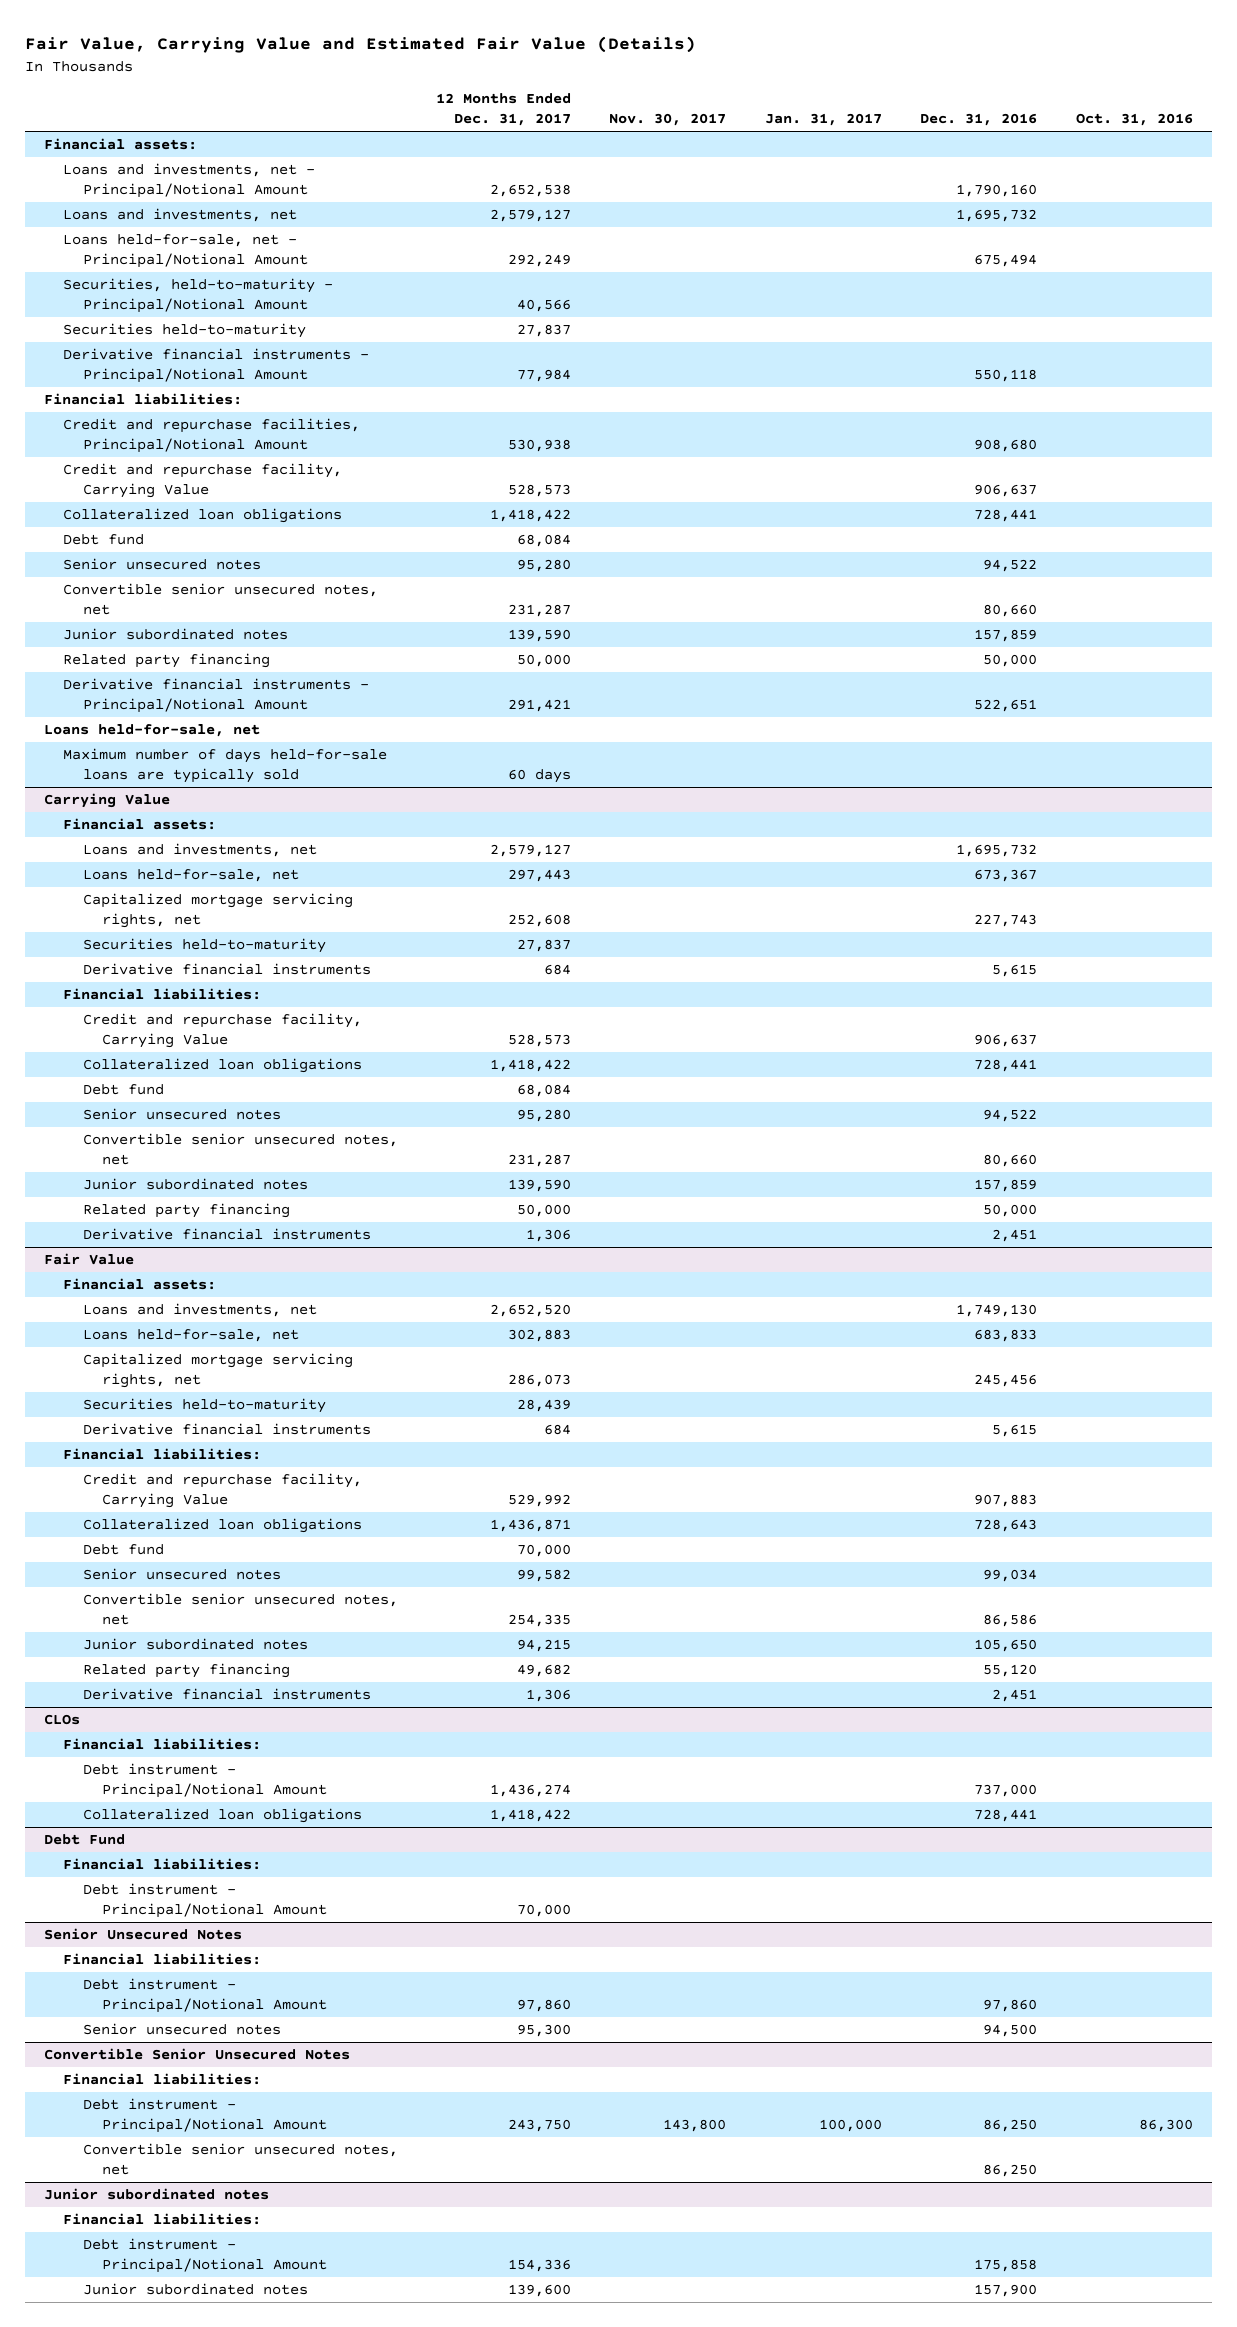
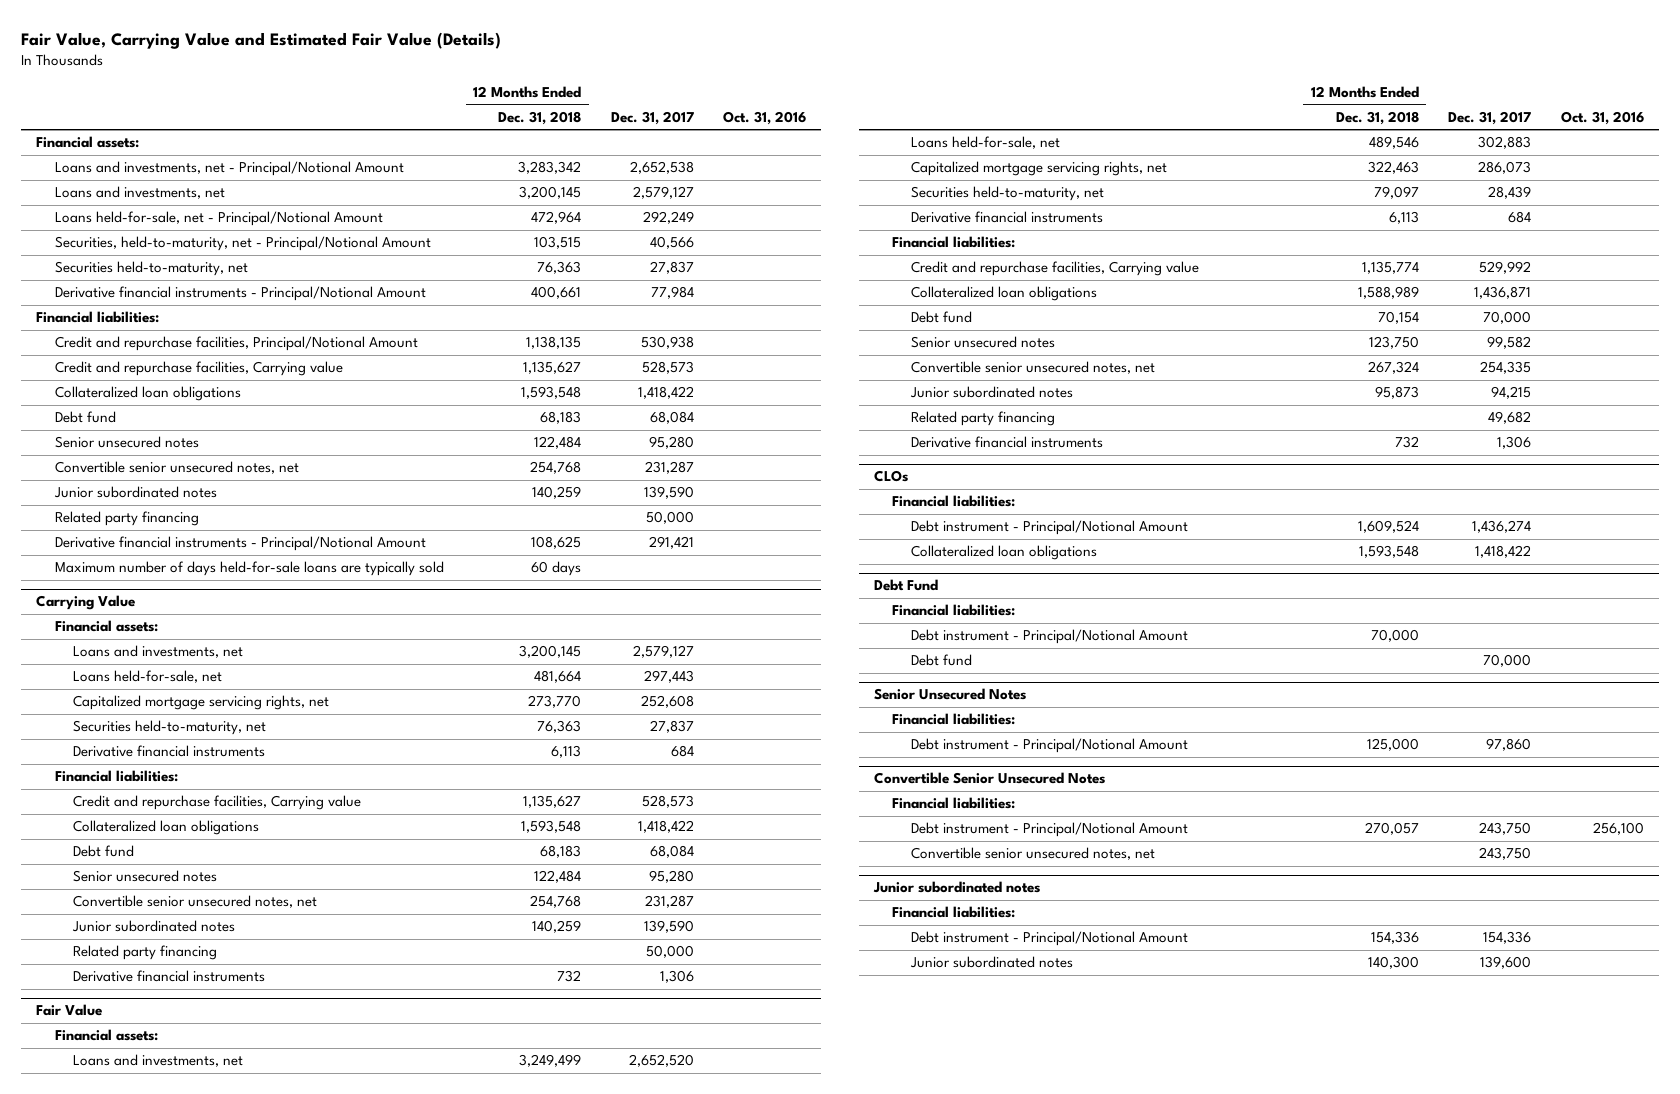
- | 12 Months Ended Dec. 31, 2017 | Nov. 30, 2017 | Jan. 31, 2017 | Dec. 31, 2016 | Oct. 31, 2016
+ | 12 Months Ended Dec. 31, 2018 | Dec. 31, 2017 | Oct. 31, 2016
- Securities, held-to-maturity - Principal/Notional Amount | 40,566 | | | |
- Securities held-to-maturity | 27,837 | | | |
+ Securities, held-to-maturity, net - Principal/Notional Amount | 103,515 | 40,566 |
+ Securities held-to-maturity, net | 76,363 | 27,837 |
- Credit and repurchase facility, Carrying Value | 528,573 | | | 906,637 |
+ Credit and repurchase facilities, Carrying value | 1,135,627 | 528,573 |
- Loans held-for-sale, net
@ Carrying Value
- Securities held-to-maturity | 27,837 | | | |
+ Securities held-to-maturity, net | 76,363 | 27,837 |
- Credit and repurchase facility, Carrying Value | 528,573 | | | 906,637 |
+ Credit and repurchase facilities, Carrying value | 1,135,627 | 528,573 |
@ Fair Value
- Securities held-to-maturity | 28,439 | | | |
+ Securities held-to-maturity, net | 79,097 | 28,439 |
- Credit and repurchase facility, Carrying Value | 529,992 | | | 907,883 |
+ Credit and repurchase facilities, Carrying value | 1,135,774 | 529,992 |
@ Debt Fund
+ Debt fund | | 70,000 |
@ Senior Unsecured Notes
- Senior unsecured notes | 95,300 | | | 94,500 |
@ Convertible Senior Unsecured Notes
- Debt instrument - Principal/Notional Amount | 243,750 | 143,800 | 100,000 | 86,250 | 86,300
+ Debt instrument - Principal/Notional Amount | 270,057 | 243,750 | 256,100

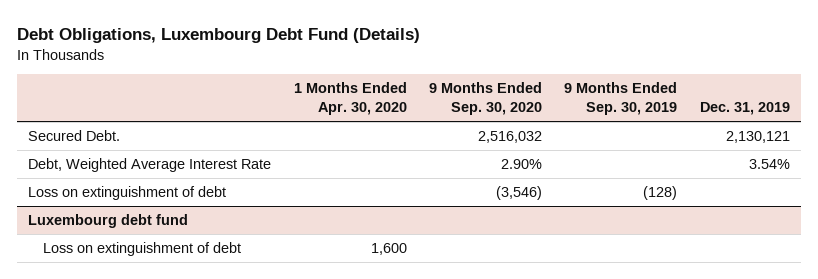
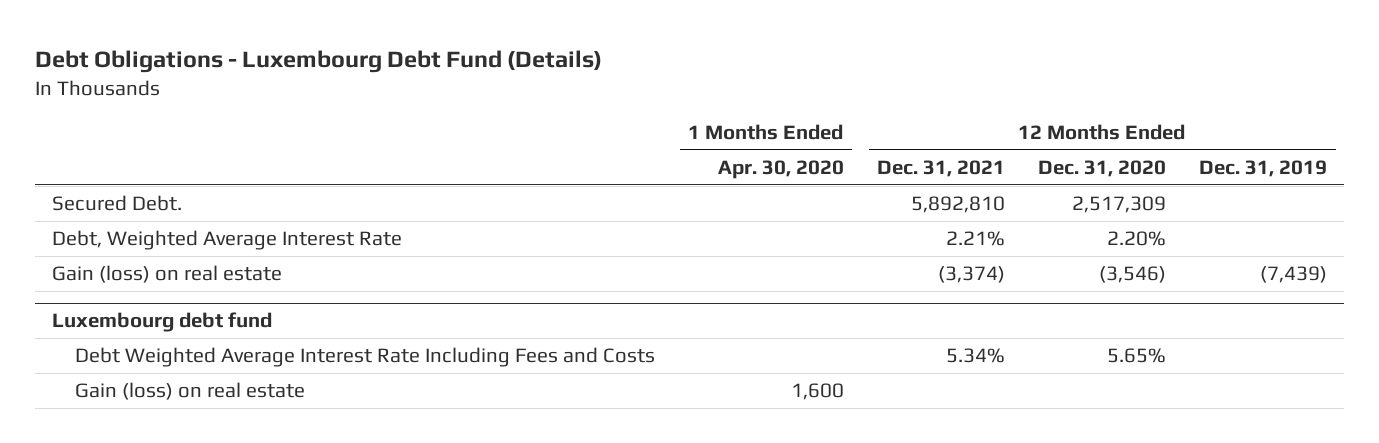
- Debt Obligations, Luxembourg Debt Fund (Details)
+ Debt Obligations - Luxembourg Debt Fund (Details)
- | 1 Months Ended Apr. 30, 2020 | 9 Months Ended Sep. 30, 2020 | 9 Months Ended Sep. 30, 2019 | Dec. 31, 2019
+ | 1 Months Ended Apr. 30, 2020 | 12 Months Ended Dec. 31, 2021 | 12 Months Ended Dec. 31, 2020 | 12 Months Ended Dec. 31, 2019
- Loss on extinguishment of debt | | (3,546) | (128) |
+ Gain (loss) on real estate | | (3,374) | (3,546) | (7,439)
@ Luxembourg debt fund
- Loss on extinguishment of debt | 1,600 | | |
+ Debt Weighted Average Interest Rate Including Fees and Costs | | 5.34% | 5.65% |
+ Gain (loss) on real estate | 1,600 | | |

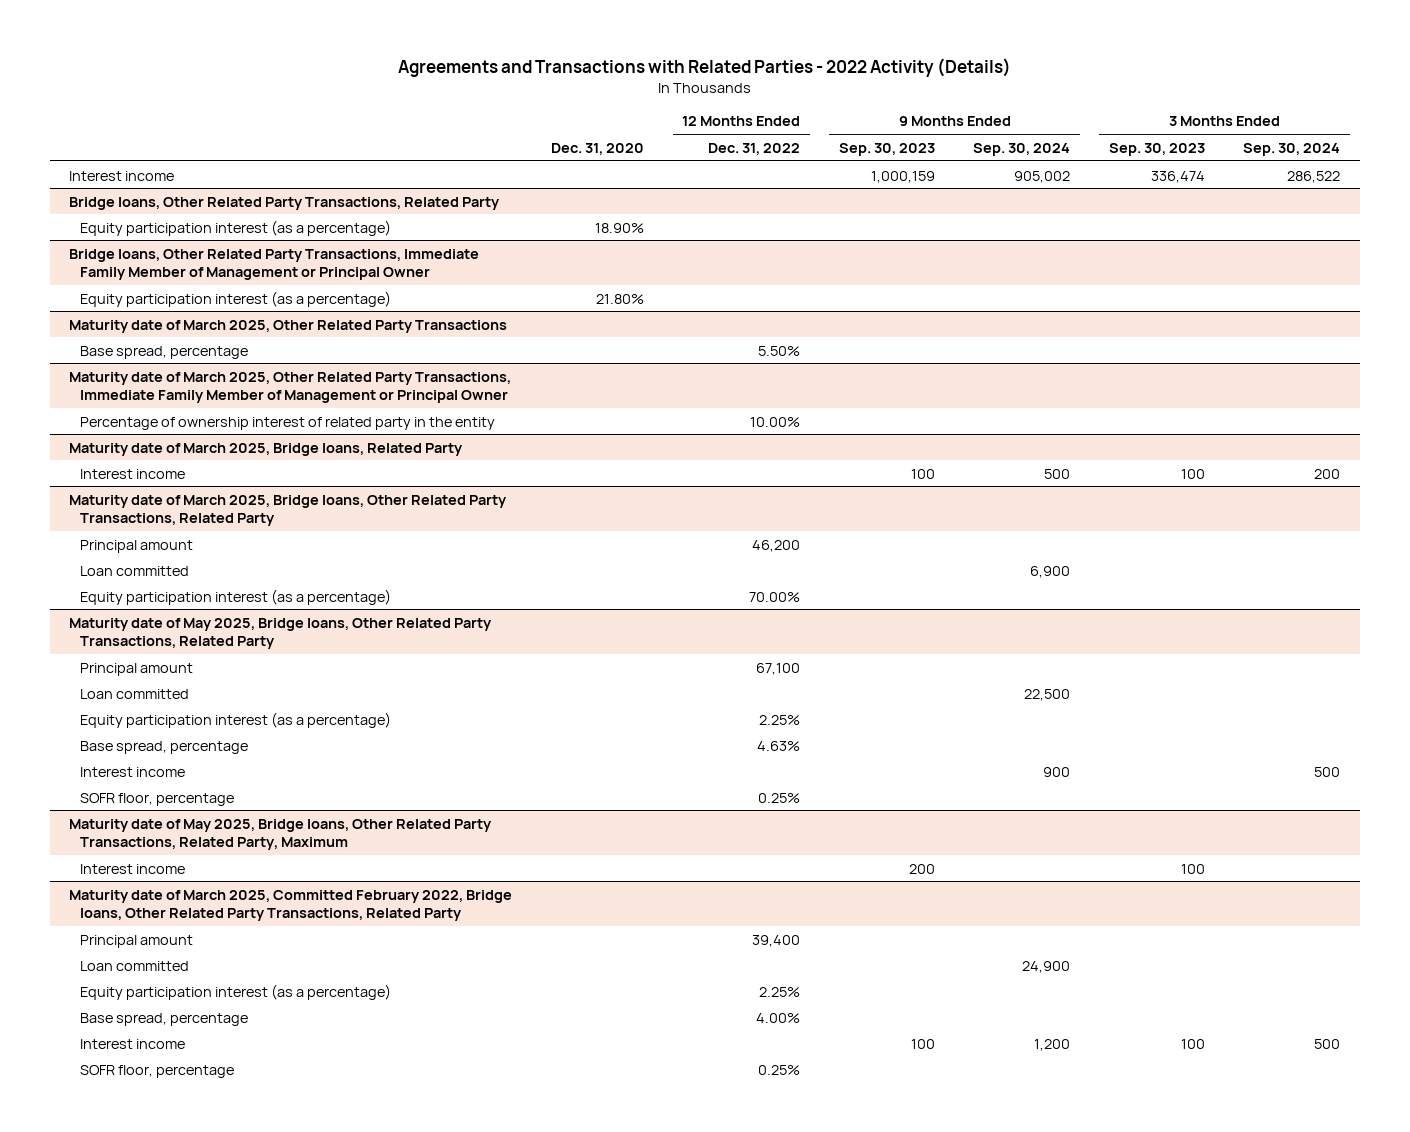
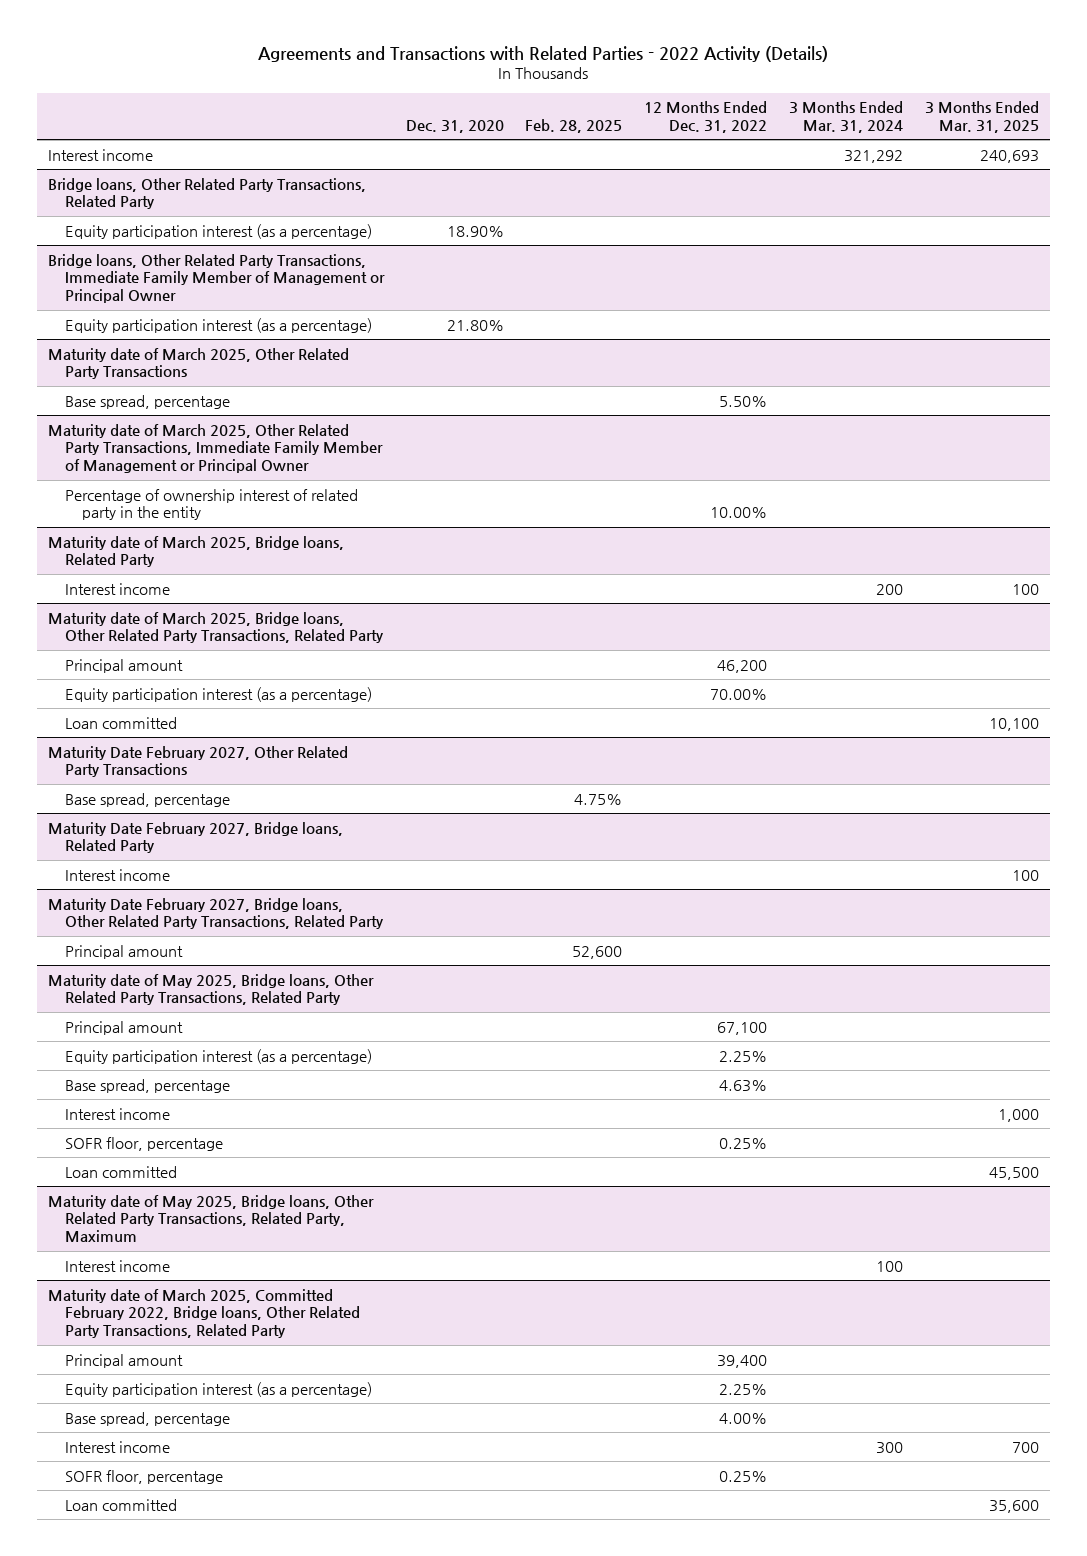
- | Dec. 31, 2020 | 12 Months Ended Dec. 31, 2022 | 9 Months Ended Sep. 30, 2023 | 9 Months Ended Sep. 30, 2024 | 3 Months Ended Sep. 30, 2023 | 3 Months Ended Sep. 30, 2024
+ | Dec. 31, 2020 | Feb. 28, 2025 | 12 Months Ended Dec. 31, 2022 | 3 Months Ended Mar. 31, 2024 | 3 Months Ended Mar. 31, 2025
@ Maturity date of March 2025, Bridge loans, Other Related Party Transactions, Related Party
moved down: Loan committed | | | | | 10,100
+ Maturity Date February 2027, Other Related Party Transactions
+ Base spread, percentage | | 4.75% | | |
+ Maturity Date February 2027, Bridge loans, Related Party
+ Interest income | | | | | 100
+ Maturity Date February 2027, Bridge loans, Other Related Party Transactions, Related Party
+ Principal amount | | 52,600 | | |
@ Maturity date of May 2025, Bridge loans, Other Related Party Transactions, Related Party
moved down: Loan committed | | | | | 45,500
@ Maturity date of March 2025, Committed February 2022, Bridge loans, Other Related Party Transactions, Related Party
moved down: Loan committed | | | | | 35,600

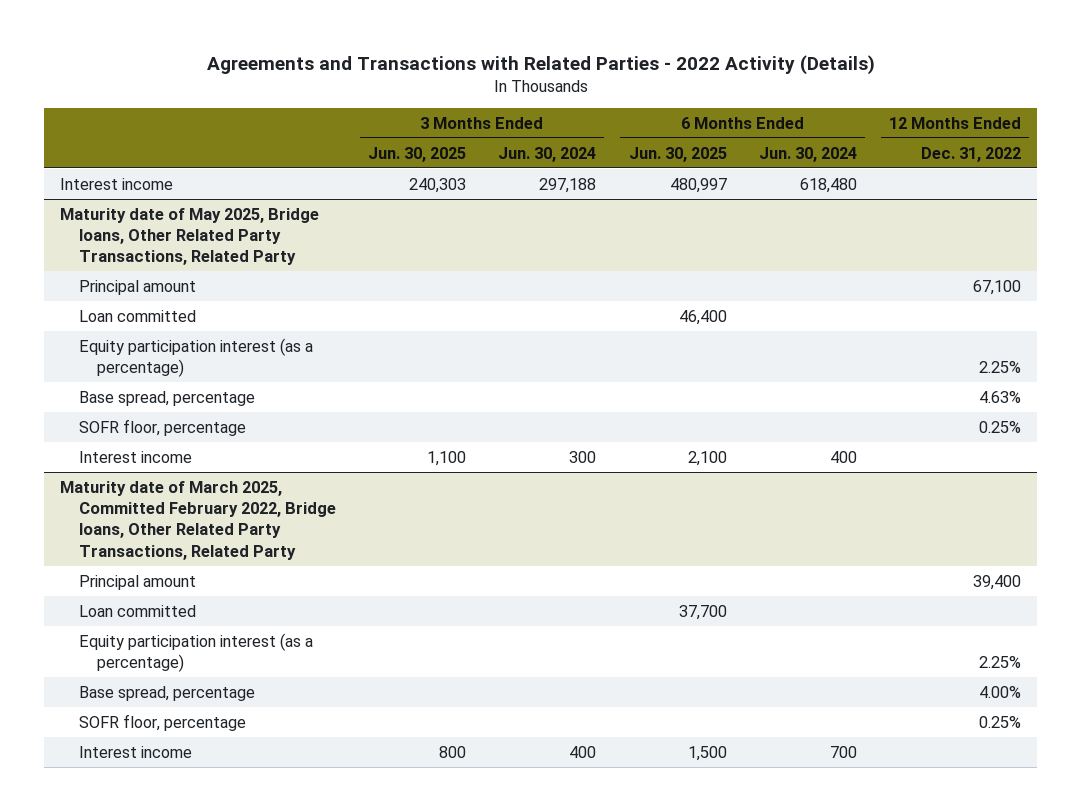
- | Dec. 31, 2020 | Feb. 28, 2025 | 12 Months Ended Dec. 31, 2022 | 3 Months Ended Mar. 31, 2024 | 3 Months Ended Mar. 31, 2025
+ | 3 Months Ended Jun. 30, 2025 | 3 Months Ended Jun. 30, 2024 | 6 Months Ended Jun. 30, 2025 | 6 Months Ended Jun. 30, 2024 | 12 Months Ended Dec. 31, 2022
- Bridge loans, Other Related Party Transactions, Related Party
- Equity participation interest (as a percentage) | 18.90% | | | |
- Bridge loans, Other Related Party Transactions, Immediate Family Member of Management or Principal Owner
- Equity participation interest (as a percentage) | 21.80% | | | |
- Maturity date of March 2025, Other Related Party Transactions
- Base spread, percentage | | | 5.50% | |
- Maturity date of March 2025, Other Related Party Transactions, Immediate Family Member of Management or Principal Owner
- Percentage of ownership interest of related party in the entity | | | 10.00% | |
- Maturity date of March 2025, Bridge loans, Related Party
- Interest income | | | | 200 | 100
- Maturity date of March 2025, Bridge loans, Other Related Party Transactions, Related Party
- Principal amount | | | 46,200 | |
- Equity participation interest (as a percentage) | | | 70.00% | |
- Loan committed | | | | | 10,100
- Maturity Date February 2027, Other Related Party Transactions
- Base spread, percentage | | 4.75% | | |
- Maturity Date February 2027, Bridge loans, Related Party
- Interest income | | | | | 100
- Maturity Date February 2027, Bridge loans, Other Related Party Transactions, Related Party
- Principal amount | | 52,600 | | |
@ Maturity date of May 2025, Bridge loans, Other Related Party Transactions, Related Party
moved up: Loan committed | | | 46,400 | |
- Maturity date of May 2025, Bridge loans, Other Related Party Transactions, Related Party, Maximum
- Interest income | | | | 100 |
@ Maturity date of May 2025, Bridge loans, Other Related Party Transactions, Related Party
moved down: Interest income | 1,100 | 300 | 2,100 | 400 |
@ Maturity date of March 2025, Committed February 2022, Bridge loans, Other Related Party Transactions, Related Party
moved up: Loan committed | | | 37,700 | |
moved down: Interest income | 800 | 400 | 1,500 | 700 |

